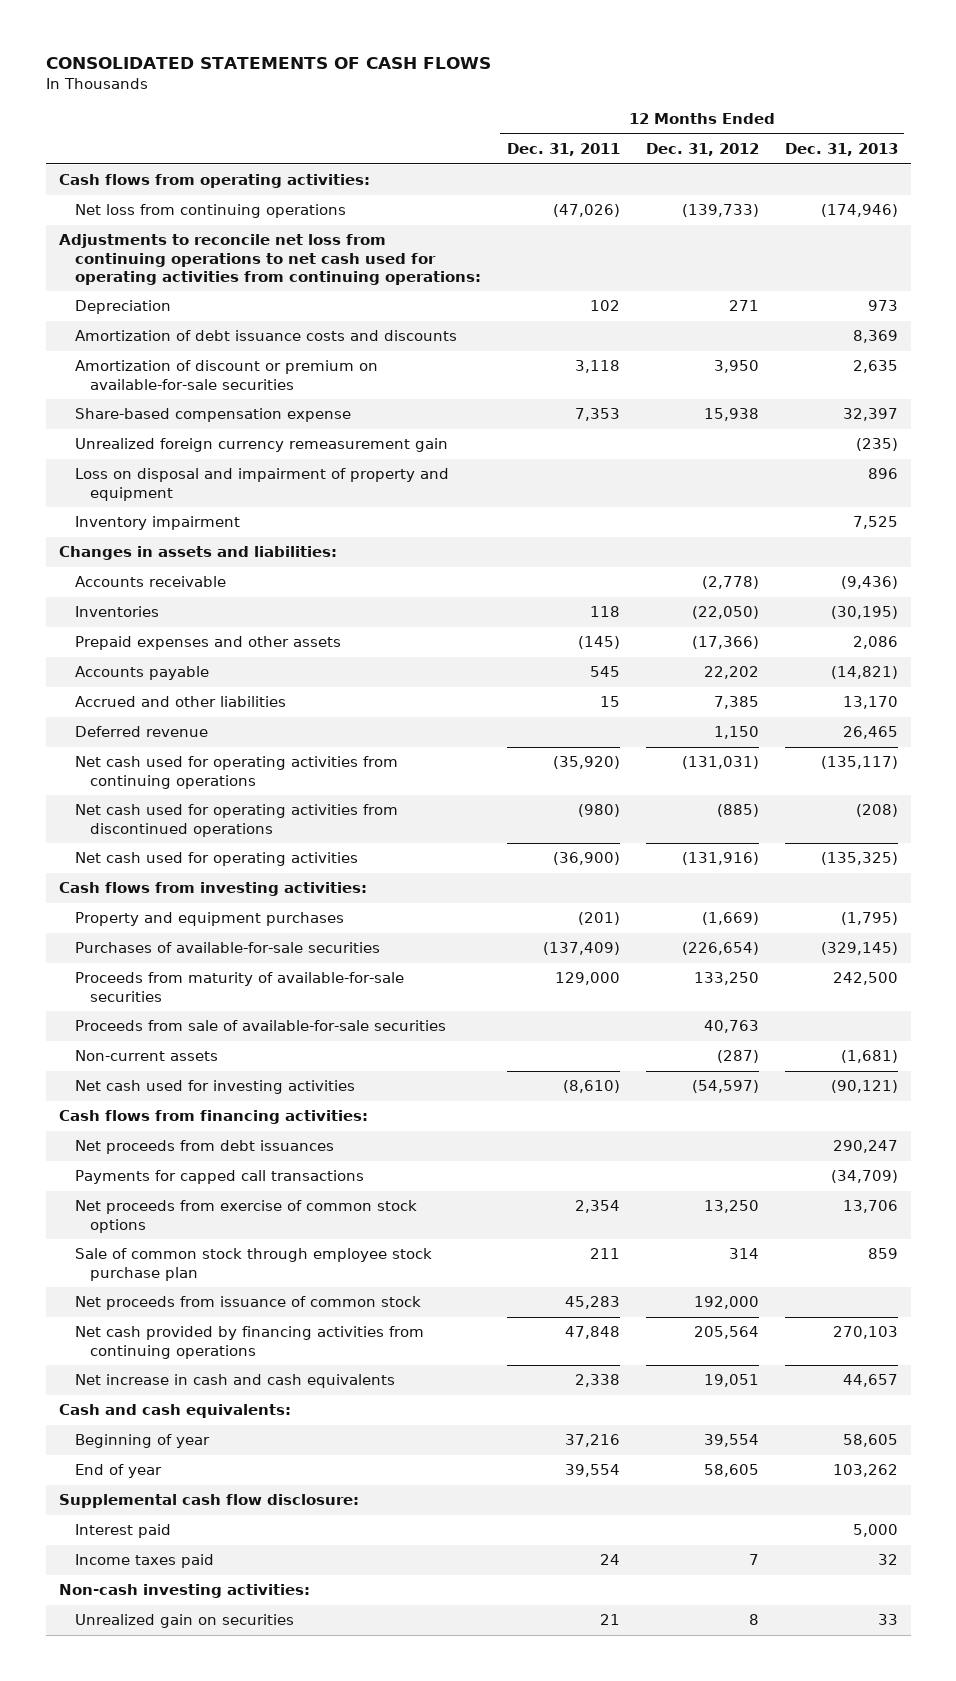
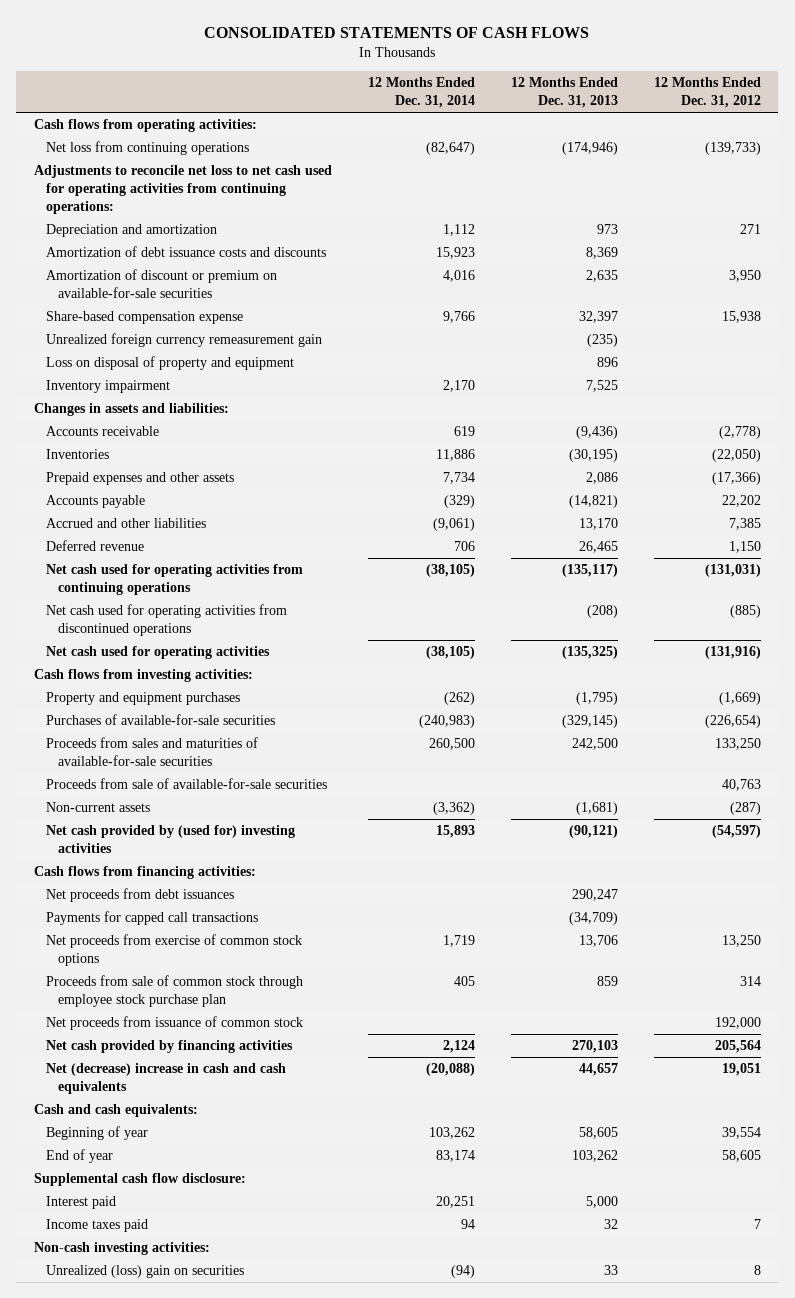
- | 12 Months Ended Dec. 31, 2011 | 12 Months Ended Dec. 31, 2012 | 12 Months Ended Dec. 31, 2013
+ | 12 Months Ended Dec. 31, 2014 | 12 Months Ended Dec. 31, 2013 | 12 Months Ended Dec. 31, 2012
- Adjustments to reconcile net loss from continuing operations to net cash used for operating activities from continuing operations:
- Depreciation | 102 | 271 | 973
+ Adjustments to reconcile net loss to net cash used for operating activities from continuing operations:
+ Depreciation and amortization | 1,112 | 973 | 271
- Loss on disposal and impairment of property and equipment | | | 896
+ Loss on disposal of property and equipment | | 896 |
- Proceeds from maturity of available-for-sale securities | 129,000 | 133,250 | 242,500
+ Proceeds from sales and maturities of available-for-sale securities | 260,500 | 242,500 | 133,250
- Net cash used for investing activities | (8,610) | (54,597) | (90,121)
+ Net cash provided by (used for) investing activities | 15,893 | (90,121) | (54,597)
- Sale of common stock through employee stock purchase plan | 211 | 314 | 859
+ Proceeds from sale of common stock through employee stock purchase plan | 405 | 859 | 314
- Net cash provided by financing activities from continuing operations | 47,848 | 205,564 | 270,103
- Net increase in cash and cash equivalents | 2,338 | 19,051 | 44,657
+ Net cash provided by financing activities | 2,124 | 270,103 | 205,564
+ Net (decrease) increase in cash and cash equivalents | (20,088) | 44,657 | 19,051
- Unrealized gain on securities | 21 | 8 | 33
+ Unrealized (loss) gain on securities | (94) | 33 | 8

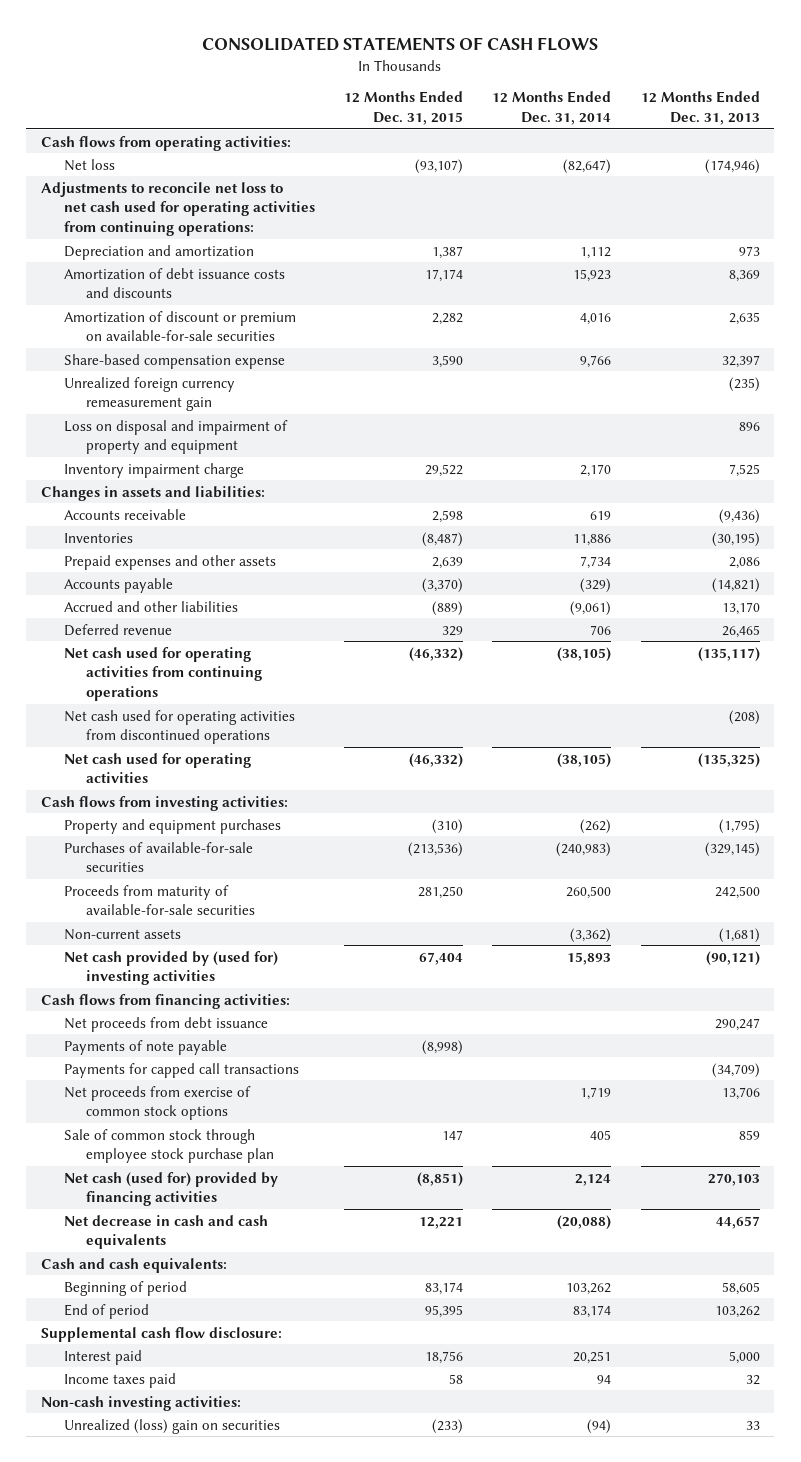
- | 12 Months Ended Dec. 31, 2014 | 12 Months Ended Dec. 31, 2013 | 12 Months Ended Dec. 31, 2012
+ | 12 Months Ended Dec. 31, 2015 | 12 Months Ended Dec. 31, 2014 | 12 Months Ended Dec. 31, 2013
- Net loss from continuing operations | (82,647) | (174,946) | (139,733)
+ Net loss | (93,107) | (82,647) | (174,946)
- Loss on disposal of property and equipment | | 896 |
- Inventory impairment | 2,170 | 7,525 |
+ Loss on disposal and impairment of property and equipment | | | 896
+ Inventory impairment charge | 29,522 | 2,170 | 7,525
- Proceeds from sales and maturities of available-for-sale securities | 260,500 | 242,500 | 133,250
- Proceeds from sale of available-for-sale securities | | | 40,763
+ Proceeds from maturity of available-for-sale securities | 281,250 | 260,500 | 242,500
- Net proceeds from debt issuances | | 290,247 |
+ Net proceeds from debt issuance | | | 290,247
+ Payments of note payable | (8,998) | |
- Proceeds from sale of common stock through employee stock purchase plan | 405 | 859 | 314
- Net proceeds from issuance of common stock | | | 192,000
- Net cash provided by financing activities | 2,124 | 270,103 | 205,564
- Net (decrease) increase in cash and cash equivalents | (20,088) | 44,657 | 19,051
+ Sale of common stock through employee stock purchase plan | 147 | 405 | 859
+ Net cash (used for) provided by financing activities | (8,851) | 2,124 | 270,103
+ Net decrease in cash and cash equivalents | 12,221 | (20,088) | 44,657
- Beginning of year | 103,262 | 58,605 | 39,554
- End of year | 83,174 | 103,262 | 58,605
+ Beginning of period | 83,174 | 103,262 | 58,605
+ End of period | 95,395 | 83,174 | 103,262

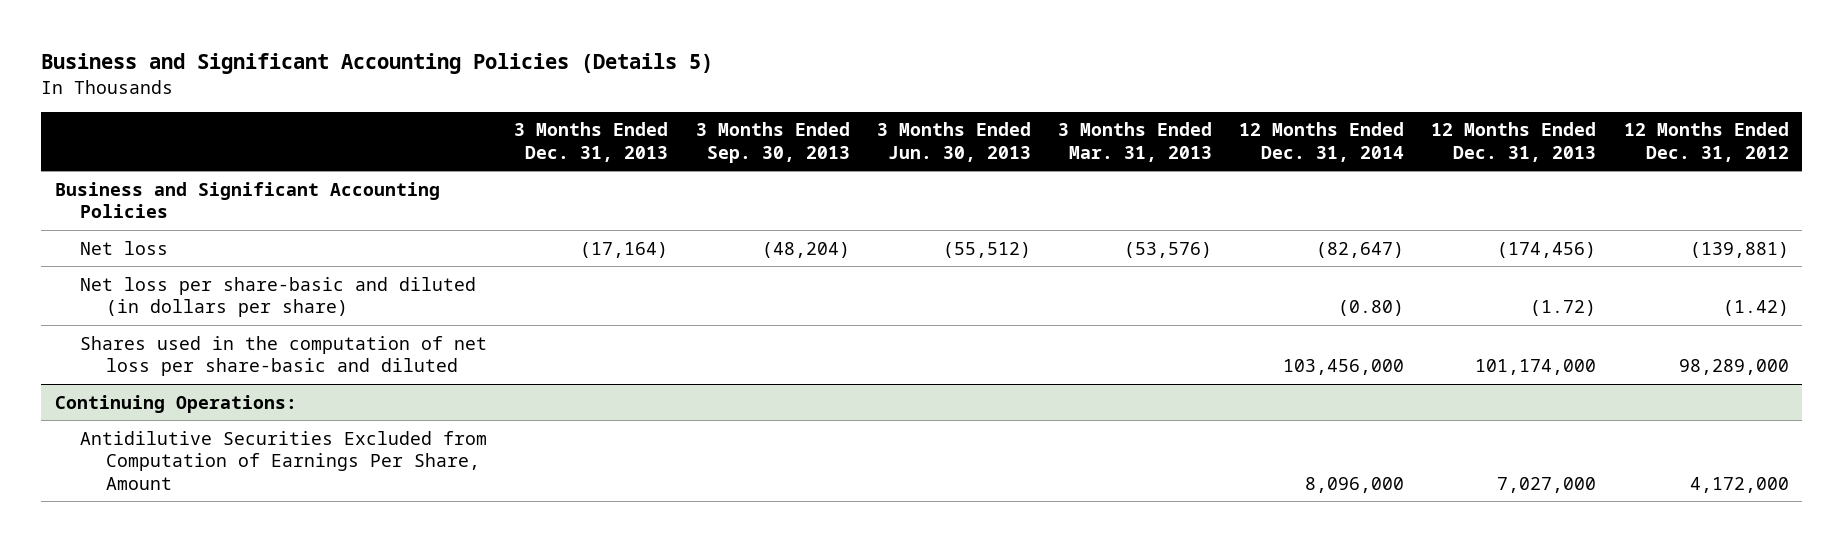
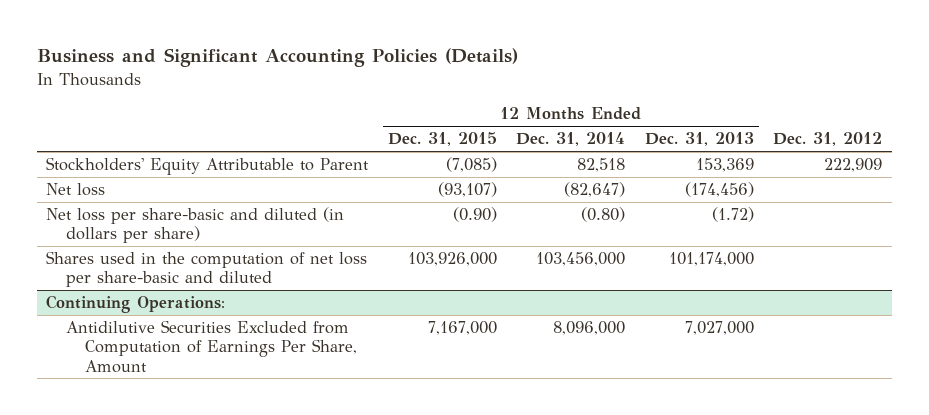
- Business and Significant Accounting Policies (Details 5)
+ Business and Significant Accounting Policies (Details)
- | 3 Months Ended Dec. 31, 2013 | 3 Months Ended Sep. 30, 2013 | 3 Months Ended Jun. 30, 2013 | 3 Months Ended Mar. 31, 2013 | 12 Months Ended Dec. 31, 2014 | 12 Months Ended Dec. 31, 2013 | 12 Months Ended Dec. 31, 2012
+ | 12 Months Ended Dec. 31, 2015 | 12 Months Ended Dec. 31, 2014 | 12 Months Ended Dec. 31, 2013 | Dec. 31, 2012
- Business and Significant Accounting Policies
+ Stockholders' Equity Attributable to Parent | (7,085) | 82,518 | 153,369 | 222,909

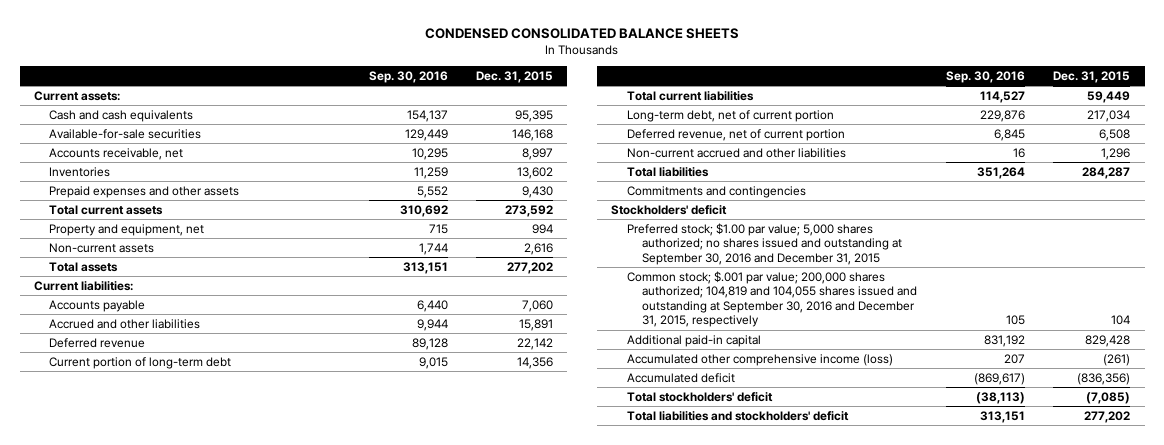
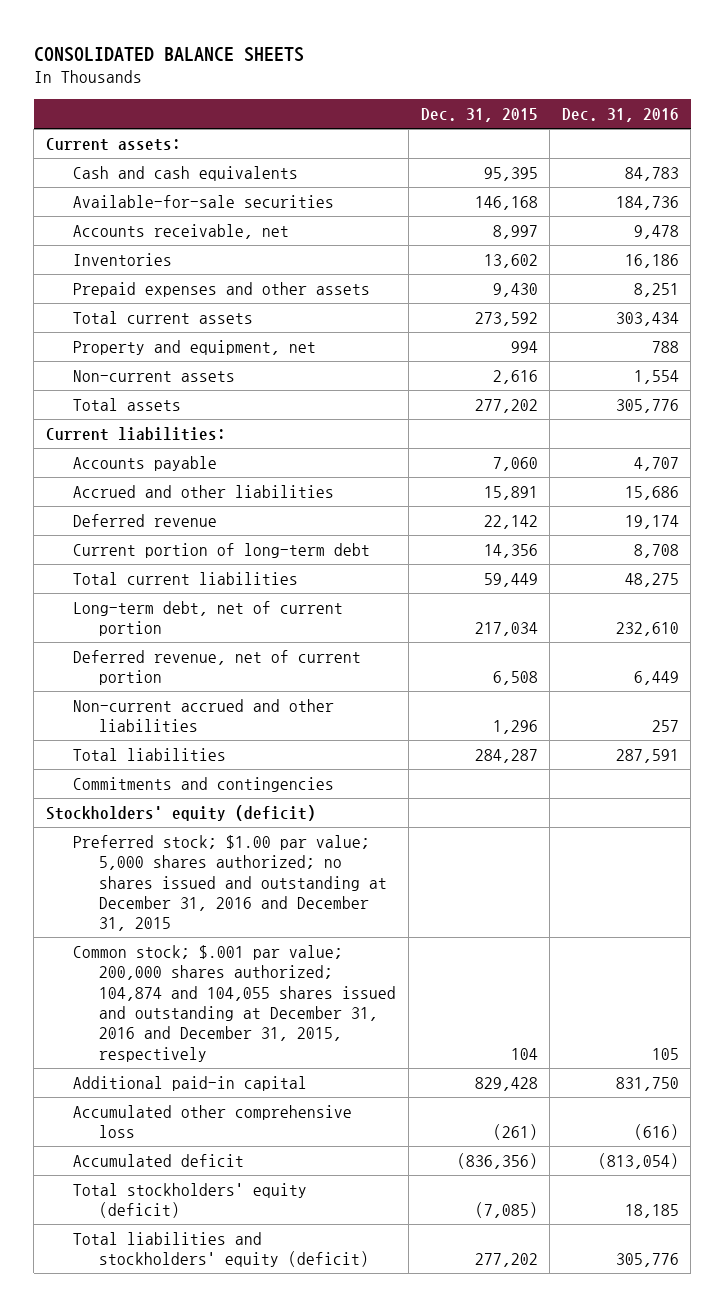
- CONDENSED CONSOLIDATED BALANCE SHEETS
+ CONSOLIDATED BALANCE SHEETS
- | Sep. 30, 2016 | Dec. 31, 2015
+ | Dec. 31, 2015 | Dec. 31, 2016
- Stockholders' deficit
- Preferred stock; $1.00 par value; 5,000 shares authorized; no shares issued and outstanding at September 30, 2016 and December 31, 2015
- Common stock; $.001 par value; 200,000 shares authorized; 104,819 and 104,055 shares issued and outstanding at September 30, 2016 and December 31, 2015, respectively | 105 | 104
+ Stockholders' equity (deficit)
+ Preferred stock; $1.00 par value; 5,000 shares authorized; no shares issued and outstanding at December 31, 2016 and December 31, 2015
+ Common stock; $.001 par value; 200,000 shares authorized; 104,874 and 104,055 shares issued and outstanding at December 31, 2016 and December 31, 2015, respectively | 104 | 105
- Accumulated other comprehensive income (loss) | 207 | (261)
+ Accumulated other comprehensive loss | (261) | (616)
- Total stockholders' deficit | (38,113) | (7,085)
- Total liabilities and stockholders' deficit | 313,151 | 277,202
+ Total stockholders' equity (deficit) | (7,085) | 18,185
+ Total liabilities and stockholders' equity (deficit) | 277,202 | 305,776

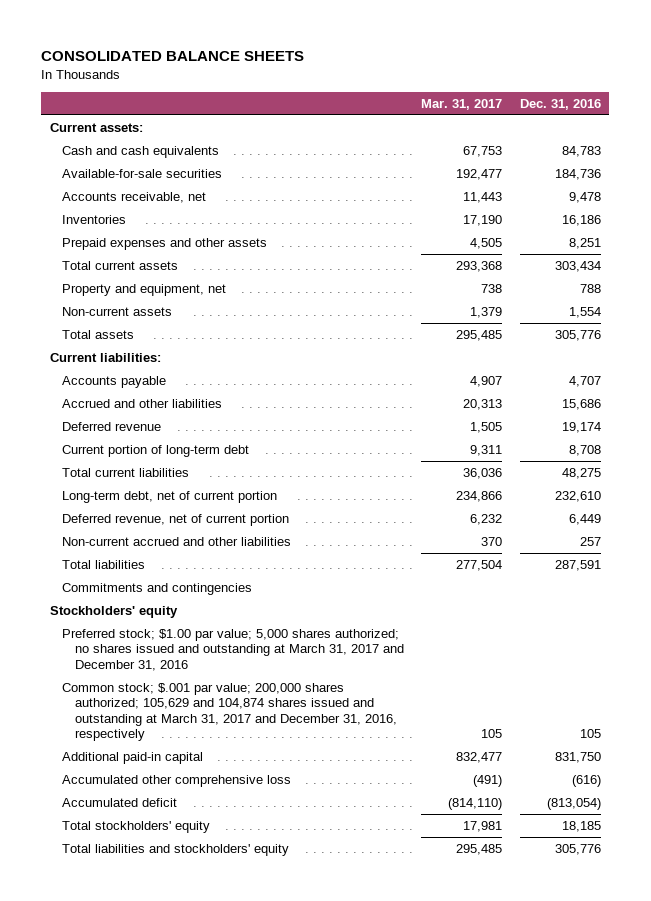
- | Dec. 31, 2015 | Dec. 31, 2016
+ | Mar. 31, 2017 | Dec. 31, 2016
- Stockholders' equity (deficit)
- Preferred stock; $1.00 par value; 5,000 shares authorized; no shares issued and outstanding at December 31, 2016 and December 31, 2015
- Common stock; $.001 par value; 200,000 shares authorized; 104,874 and 104,055 shares issued and outstanding at December 31, 2016 and December 31, 2015, respectively | 104 | 105
+ Stockholders' equity
+ Preferred stock; $1.00 par value; 5,000 shares authorized; no shares issued and outstanding at March 31, 2017 and December 31, 2016
+ Common stock; $.001 par value; 200,000 shares authorized; 105,629 and 104,874 shares issued and outstanding at March 31, 2017 and December 31, 2016, respectively | 105 | 105
- Total stockholders' equity (deficit) | (7,085) | 18,185
- Total liabilities and stockholders' equity (deficit) | 277,202 | 305,776
+ Total stockholders' equity | 17,981 | 18,185
+ Total liabilities and stockholders' equity | 295,485 | 305,776

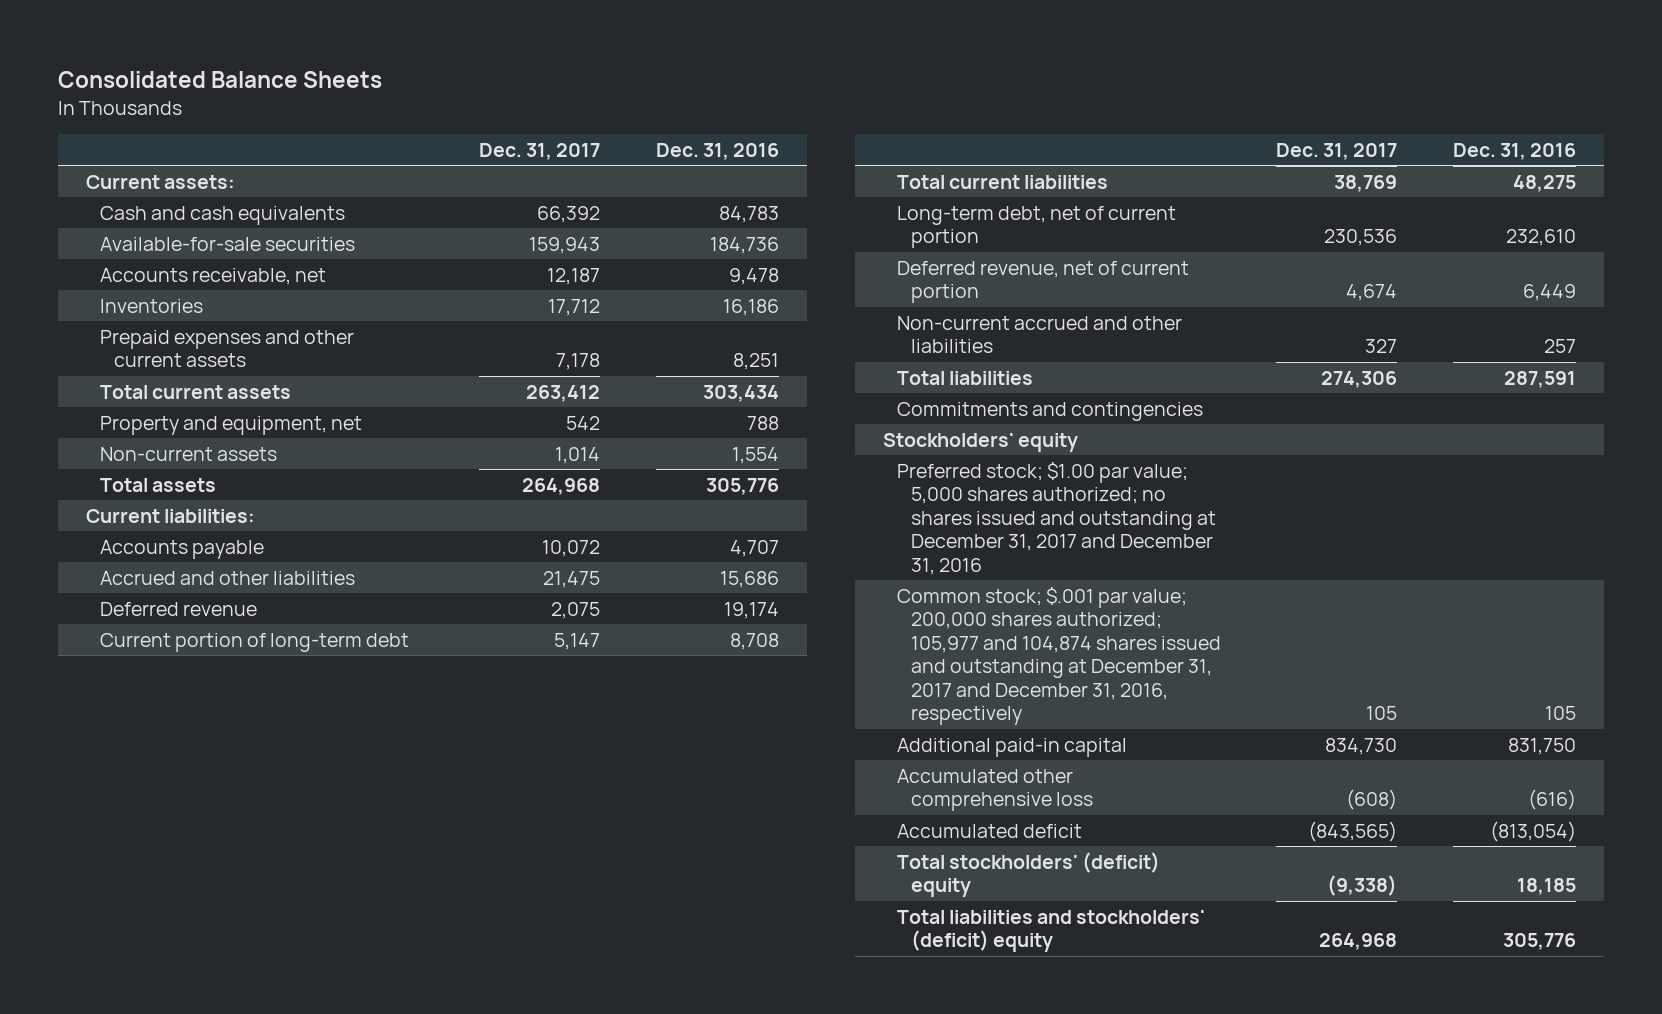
- CONSOLIDATED BALANCE SHEETS
+ Consolidated Balance Sheets
- | Mar. 31, 2017 | Dec. 31, 2016
+ | Dec. 31, 2017 | Dec. 31, 2016
- Prepaid expenses and other assets | 4,505 | 8,251
+ Prepaid expenses and other current assets | 7,178 | 8,251
- Preferred stock; $1.00 par value; 5,000 shares authorized; no shares issued and outstanding at March 31, 2017 and December 31, 2016
- Common stock; $.001 par value; 200,000 shares authorized; 105,629 and 104,874 shares issued and outstanding at March 31, 2017 and December 31, 2016, respectively | 105 | 105
+ Preferred stock; $1.00 par value; 5,000 shares authorized; no shares issued and outstanding at December 31, 2017 and December 31, 2016
+ Common stock; $.001 par value; 200,000 shares authorized; 105,977 and 104,874 shares issued and outstanding at December 31, 2017 and December 31, 2016, respectively | 105 | 105
- Total stockholders' equity | 17,981 | 18,185
- Total liabilities and stockholders' equity | 295,485 | 305,776
+ Total stockholders' (deficit) equity | (9,338) | 18,185
+ Total liabilities and stockholders' (deficit) equity | 264,968 | 305,776

